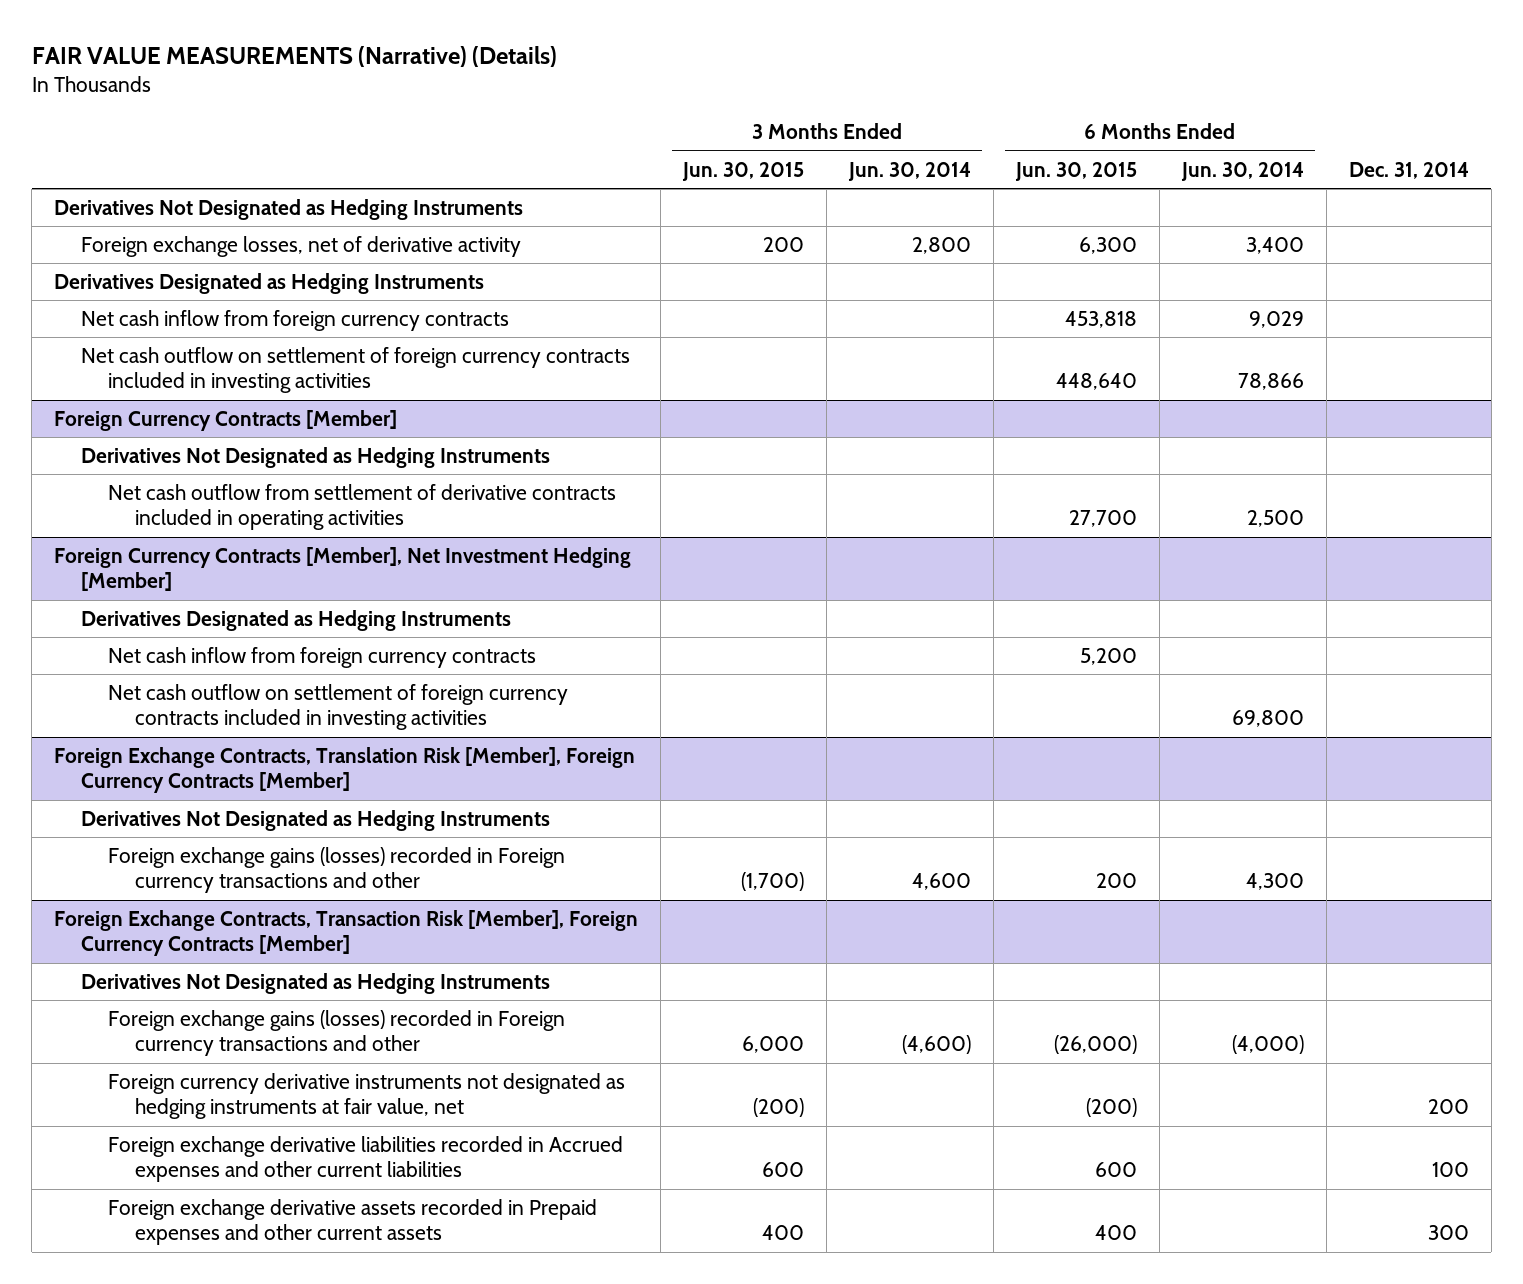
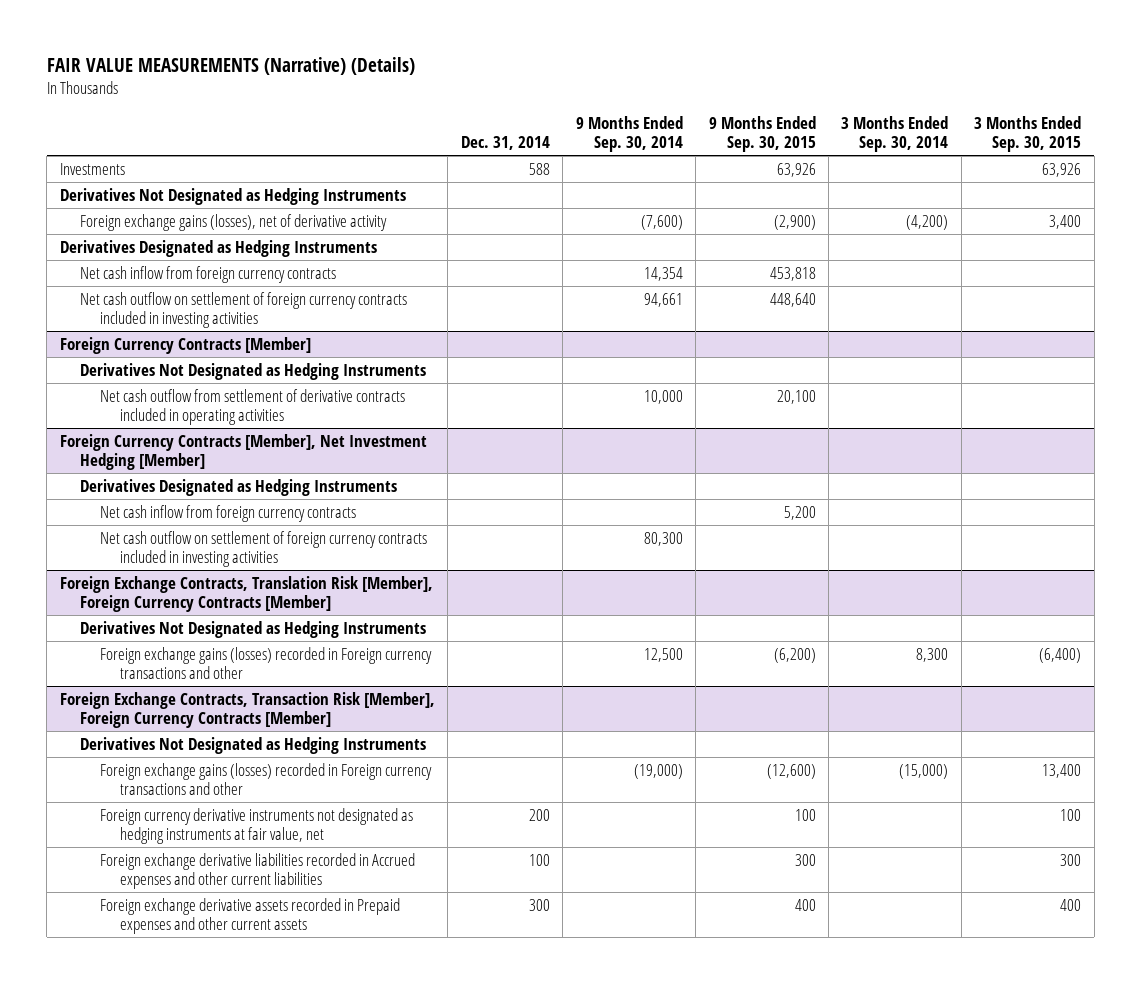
- | 3 Months Ended Jun. 30, 2015 | 3 Months Ended Jun. 30, 2014 | 6 Months Ended Jun. 30, 2015 | 6 Months Ended Jun. 30, 2014 | Dec. 31, 2014
+ | Dec. 31, 2014 | 9 Months Ended Sep. 30, 2014 | 9 Months Ended Sep. 30, 2015 | 3 Months Ended Sep. 30, 2014 | 3 Months Ended Sep. 30, 2015
+ Investments | 588 | | 63,926 | | 63,926
- Foreign exchange losses, net of derivative activity | 200 | 2,800 | 6,300 | 3,400 |
+ Foreign exchange gains (losses), net of derivative activity | | (7,600) | (2,900) | (4,200) | 3,400

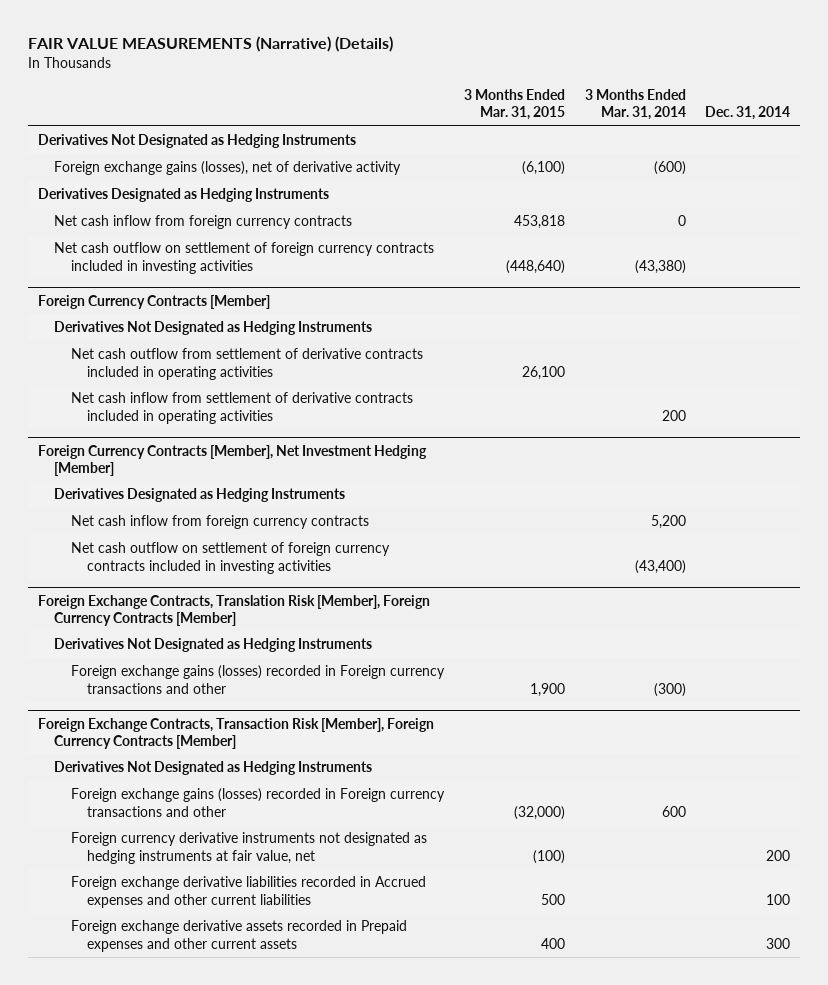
- | Dec. 31, 2014 | 9 Months Ended Sep. 30, 2014 | 9 Months Ended Sep. 30, 2015 | 3 Months Ended Sep. 30, 2014 | 3 Months Ended Sep. 30, 2015
+ | 3 Months Ended Mar. 31, 2015 | 3 Months Ended Mar. 31, 2014 | Dec. 31, 2014
- Investments | 588 | | 63,926 | | 63,926
@ Foreign Currency Contracts [Member]
+ Net cash inflow from settlement of derivative contracts included in operating activities | | 200 |

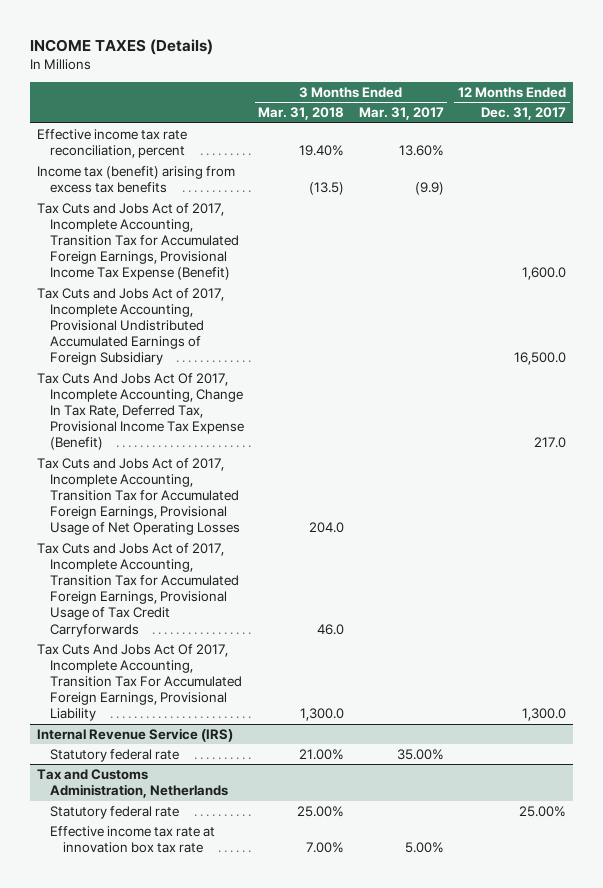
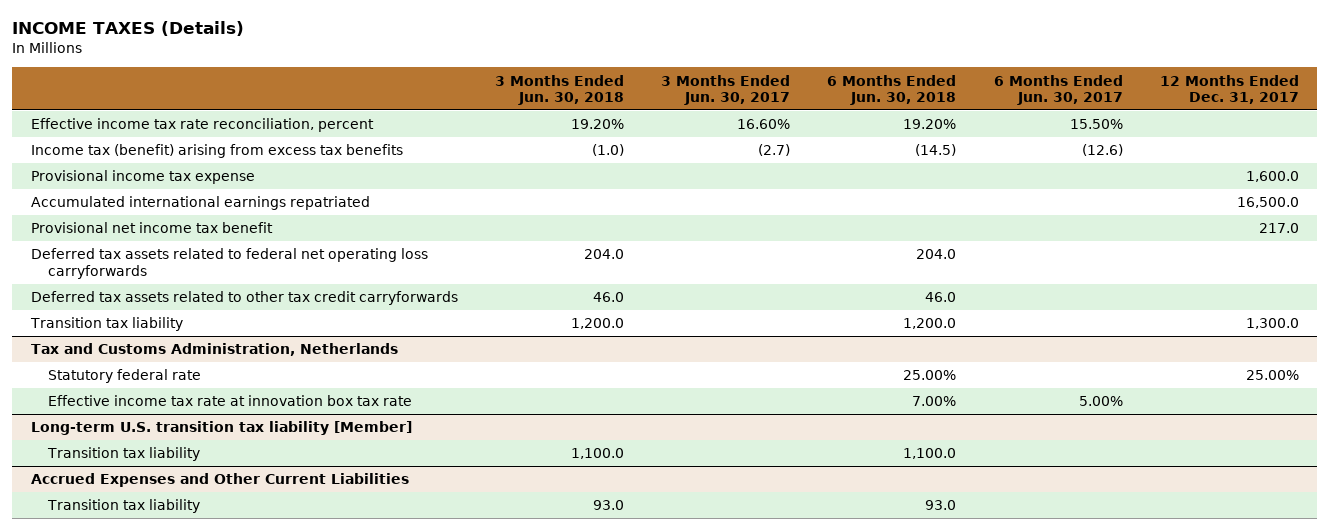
- | 3 Months Ended Mar. 31, 2018 | 3 Months Ended Mar. 31, 2017 | 12 Months Ended Dec. 31, 2017
+ | 3 Months Ended Jun. 30, 2018 | 3 Months Ended Jun. 30, 2017 | 6 Months Ended Jun. 30, 2018 | 6 Months Ended Jun. 30, 2017 | 12 Months Ended Dec. 31, 2017
- Tax Cuts and Jobs Act of 2017, Incomplete Accounting, Transition Tax for Accumulated Foreign Earnings, Provisional Income Tax Expense (Benefit) | | | 1,600.0
- Tax Cuts and Jobs Act of 2017, Incomplete Accounting, Provisional Undistributed Accumulated Earnings of Foreign Subsidiary | | | 16,500.0
- Tax Cuts And Jobs Act Of 2017, Incomplete Accounting, Change In Tax Rate, Deferred Tax, Provisional Income Tax Expense (Benefit) | | | 217.0
- Tax Cuts and Jobs Act of 2017, Incomplete Accounting, Transition Tax for Accumulated Foreign Earnings, Provisional Usage of Net Operating Losses | 204.0 | |
- Tax Cuts and Jobs Act of 2017, Incomplete Accounting, Transition Tax for Accumulated Foreign Earnings, Provisional Usage of Tax Credit Carryforwards | 46.0 | |
- Tax Cuts And Jobs Act Of 2017, Incomplete Accounting, Transition Tax For Accumulated Foreign Earnings, Provisional Liability | 1,300.0 | | 1,300.0
- Internal Revenue Service (IRS)
- Statutory federal rate | 21.00% | 35.00% |
+ Provisional income tax expense | | | | | 1,600.0
+ Accumulated international earnings repatriated | | | | | 16,500.0
+ Provisional net income tax benefit | | | | | 217.0
+ Deferred tax assets related to federal net operating loss carryforwards | 204.0 | | 204.0 | |
+ Deferred tax assets related to other tax credit carryforwards | 46.0 | | 46.0 | |
+ Transition tax liability | 1,200.0 | | 1,200.0 | | 1,300.0
+ Long-term U.S. transition tax liability [Member]
+ Transition tax liability | 1,100.0 | | 1,100.0 | |
+ Accrued Expenses and Other Current Liabilities
+ Transition tax liability | 93.0 | | 93.0 | |

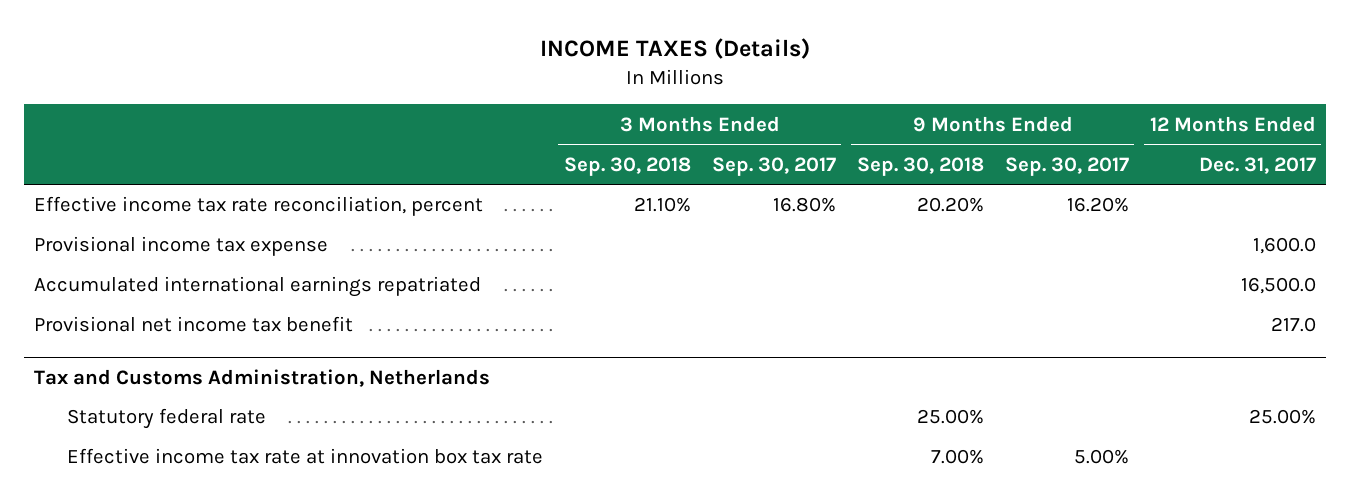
- | 3 Months Ended Jun. 30, 2018 | 3 Months Ended Jun. 30, 2017 | 6 Months Ended Jun. 30, 2018 | 6 Months Ended Jun. 30, 2017 | 12 Months Ended Dec. 31, 2017
+ | 3 Months Ended Sep. 30, 2018 | 3 Months Ended Sep. 30, 2017 | 9 Months Ended Sep. 30, 2018 | 9 Months Ended Sep. 30, 2017 | 12 Months Ended Dec. 31, 2017
- Income tax (benefit) arising from excess tax benefits | (1.0) | (2.7) | (14.5) | (12.6) |
- Deferred tax assets related to federal net operating loss carryforwards | 204.0 | | 204.0 | |
- Deferred tax assets related to other tax credit carryforwards | 46.0 | | 46.0 | |
- Transition tax liability | 1,200.0 | | 1,200.0 | | 1,300.0
- Long-term U.S. transition tax liability [Member]
- Transition tax liability | 1,100.0 | | 1,100.0 | |
- Accrued Expenses and Other Current Liabilities
- Transition tax liability | 93.0 | | 93.0 | |

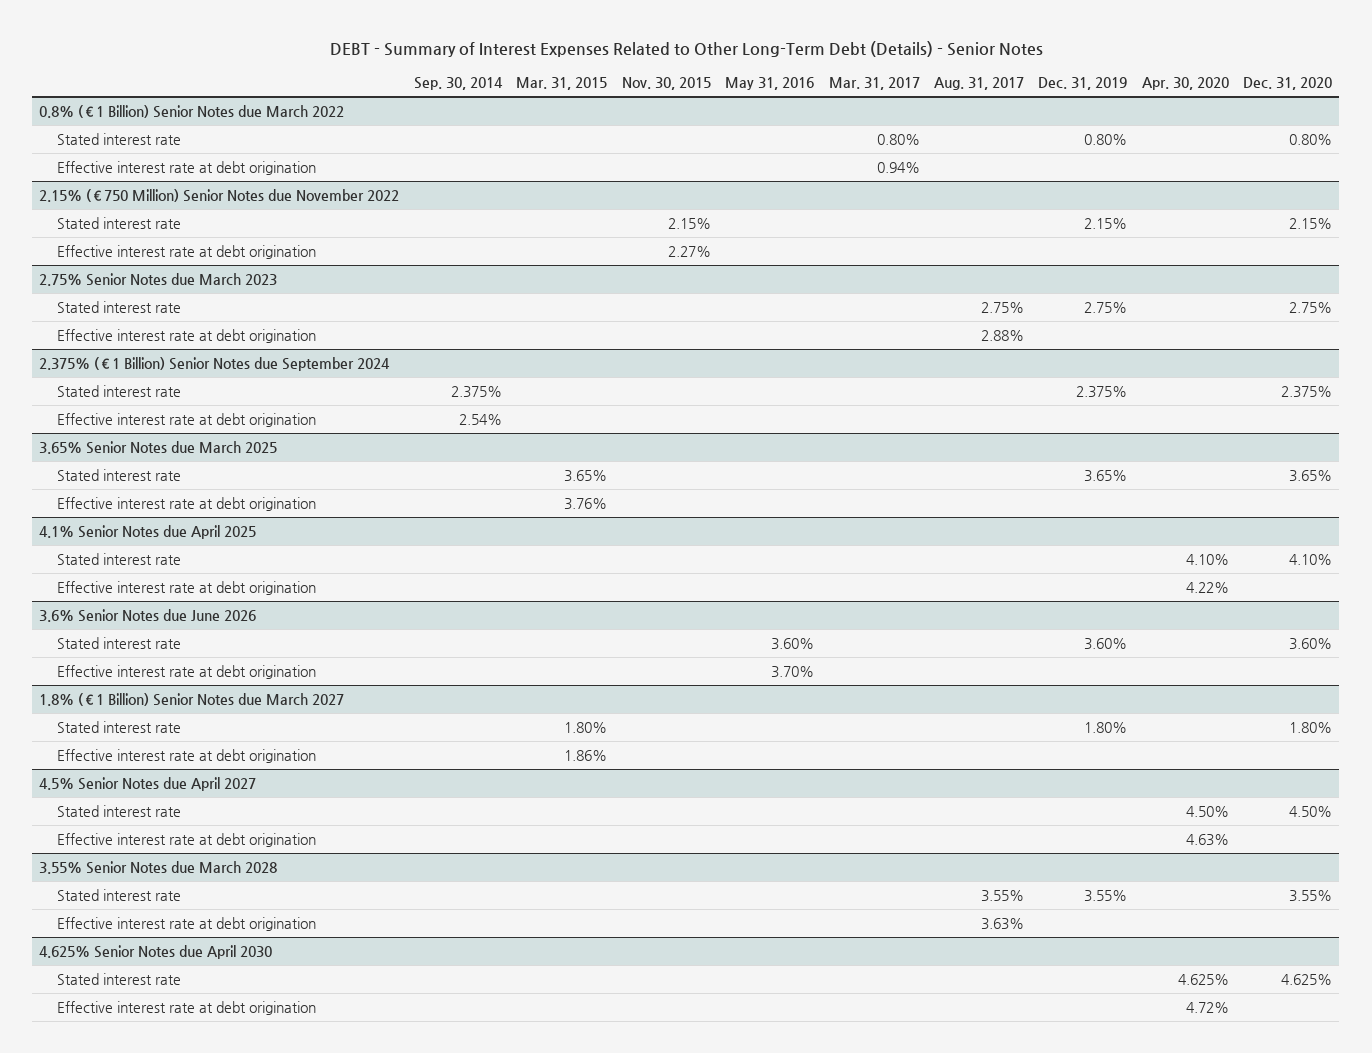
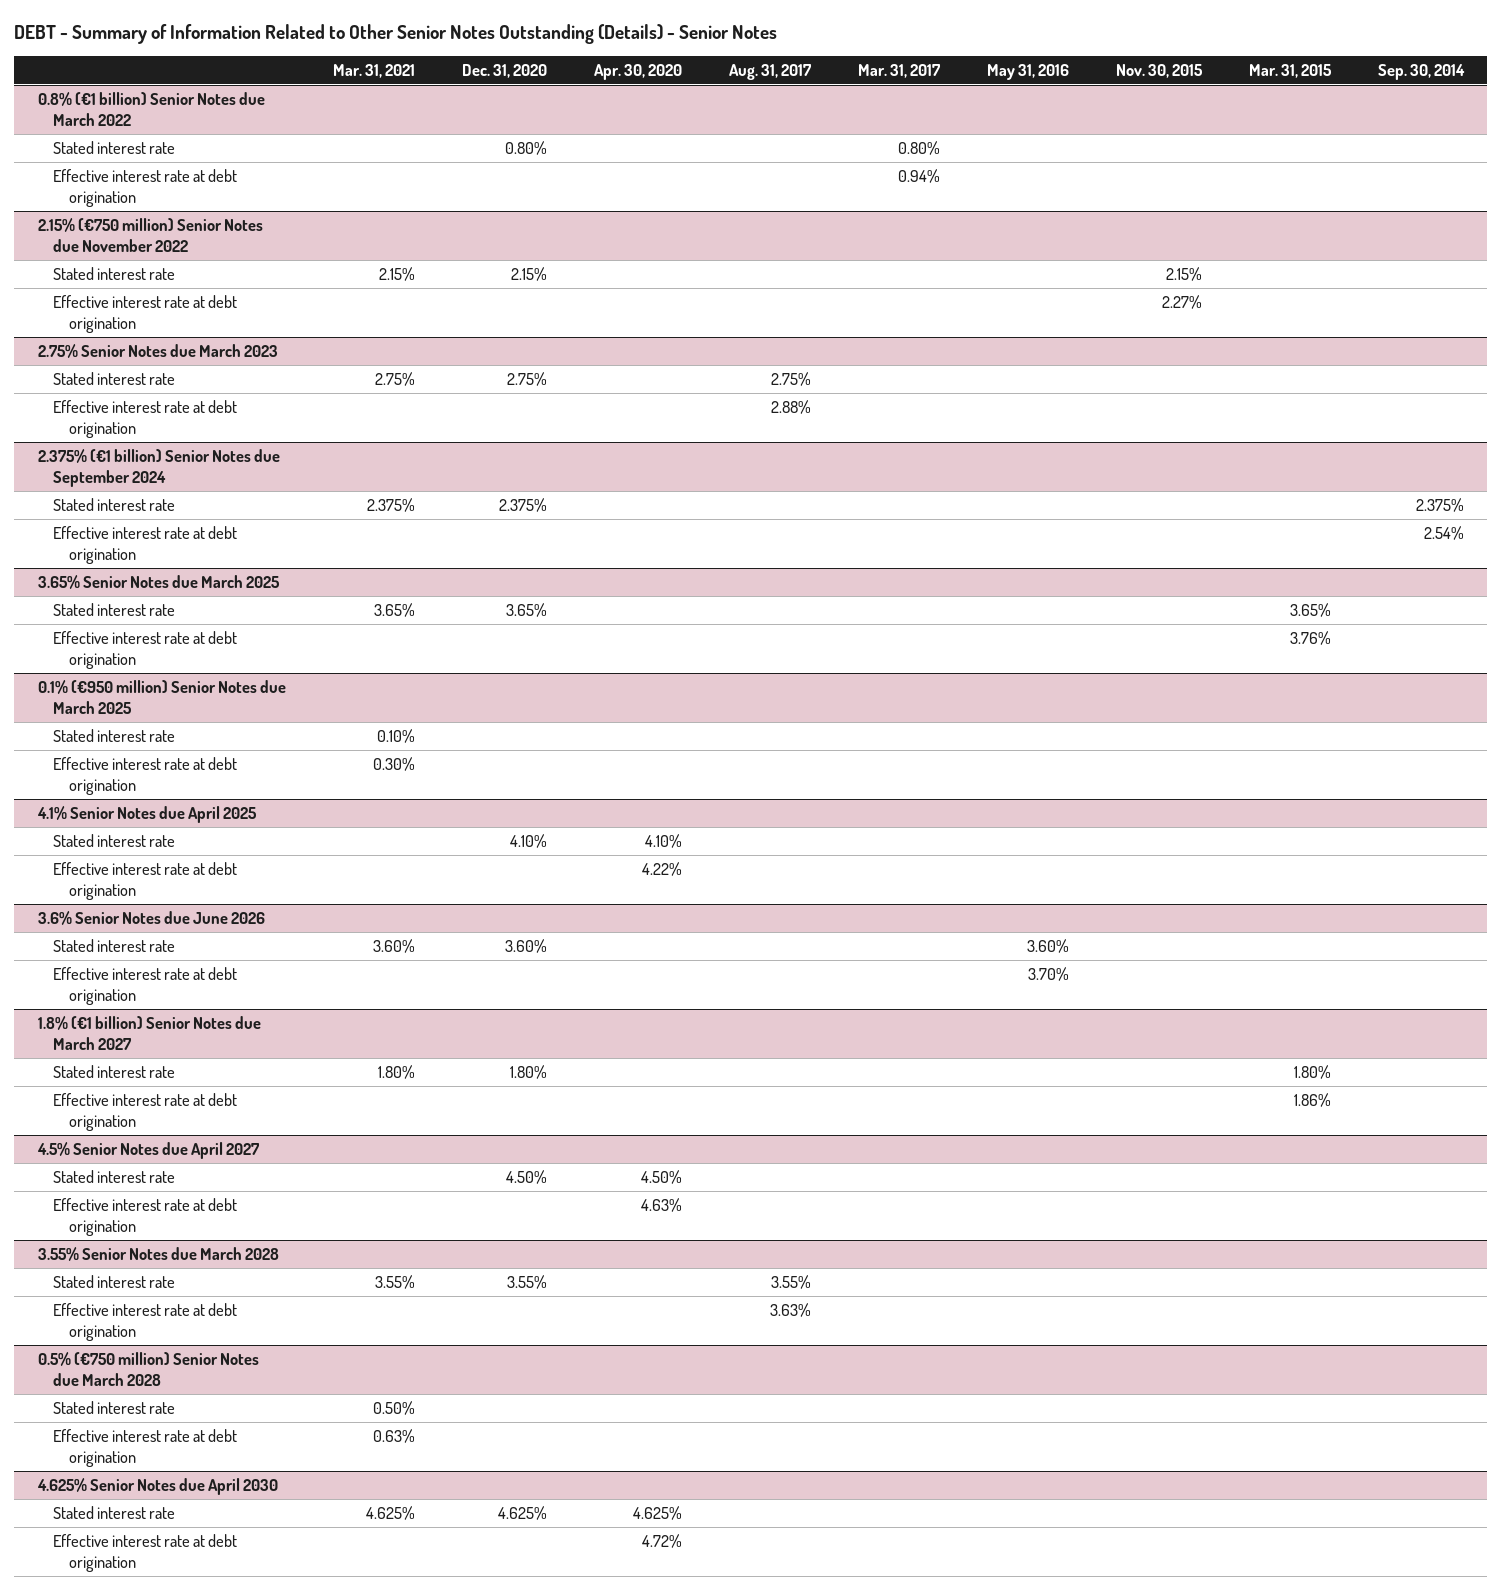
- DEBT - Summary of Interest Expenses Related to Other Long-Term Debt (Details) - Senior Notes
+ DEBT - Summary of Information Related to Other Senior Notes Outstanding (Details) - Senior Notes
- | Sep. 30, 2014 | Mar. 31, 2015 | Nov. 30, 2015 | May 31, 2016 | Mar. 31, 2017 | Aug. 31, 2017 | Dec. 31, 2019 | Apr. 30, 2020 | Dec. 31, 2020
+ | Mar. 31, 2021 | Dec. 31, 2020 | Apr. 30, 2020 | Aug. 31, 2017 | Mar. 31, 2017 | May 31, 2016 | Nov. 30, 2015 | Mar. 31, 2015 | Sep. 30, 2014
- 0.8% (€1 Billion) Senior Notes due March 2022
+ 0.8% (€1 billion) Senior Notes due March 2022
- 2.15% (€750 Million) Senior Notes due November 2022
+ 2.15% (€750 million) Senior Notes due November 2022
- 2.375% (€1 Billion) Senior Notes due September 2024
+ 2.375% (€1 billion) Senior Notes due September 2024
+ 0.1% (€950 million) Senior Notes due March 2025
+ Stated interest rate | 0.10% | | | | | | | |
+ Effective interest rate at debt origination | 0.30% | | | | | | | |
- 1.8% (€1 Billion) Senior Notes due March 2027
+ 1.8% (€1 billion) Senior Notes due March 2027
+ 0.5% (€750 million) Senior Notes due March 2028
+ Stated interest rate | 0.50% | | | | | | | |
+ Effective interest rate at debt origination | 0.63% | | | | | | | |

